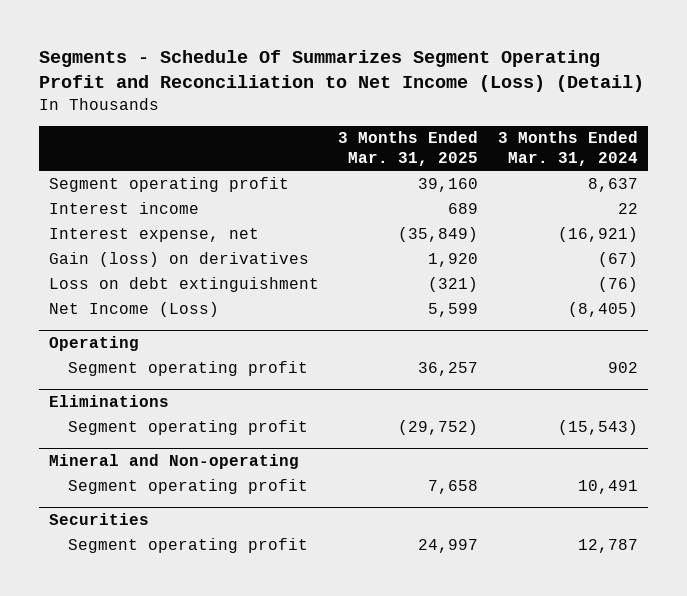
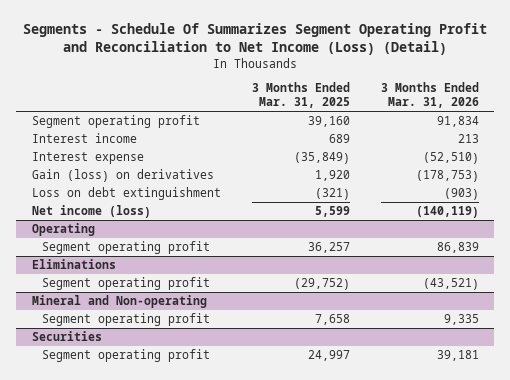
- | 3 Months Ended Mar. 31, 2025 | 3 Months Ended Mar. 31, 2024
+ | 3 Months Ended Mar. 31, 2025 | 3 Months Ended Mar. 31, 2026
- Interest expense, net | (35,849) | (16,921)
+ Interest expense | (35,849) | (52,510)
- Net Income (Loss) | 5,599 | (8,405)
+ Net income (loss) | 5,599 | (140,119)

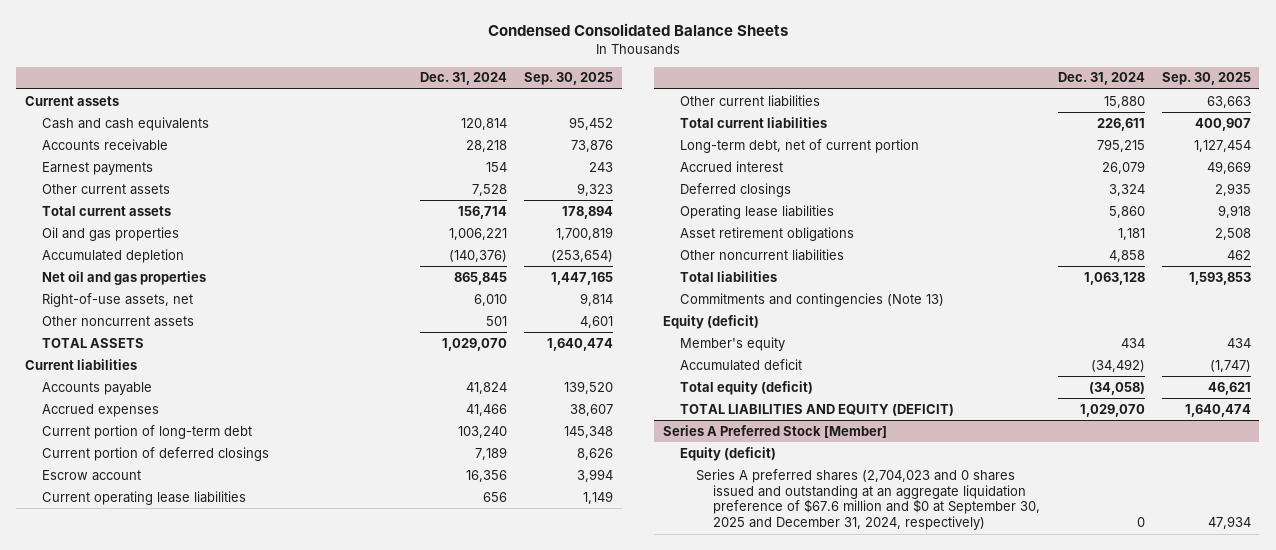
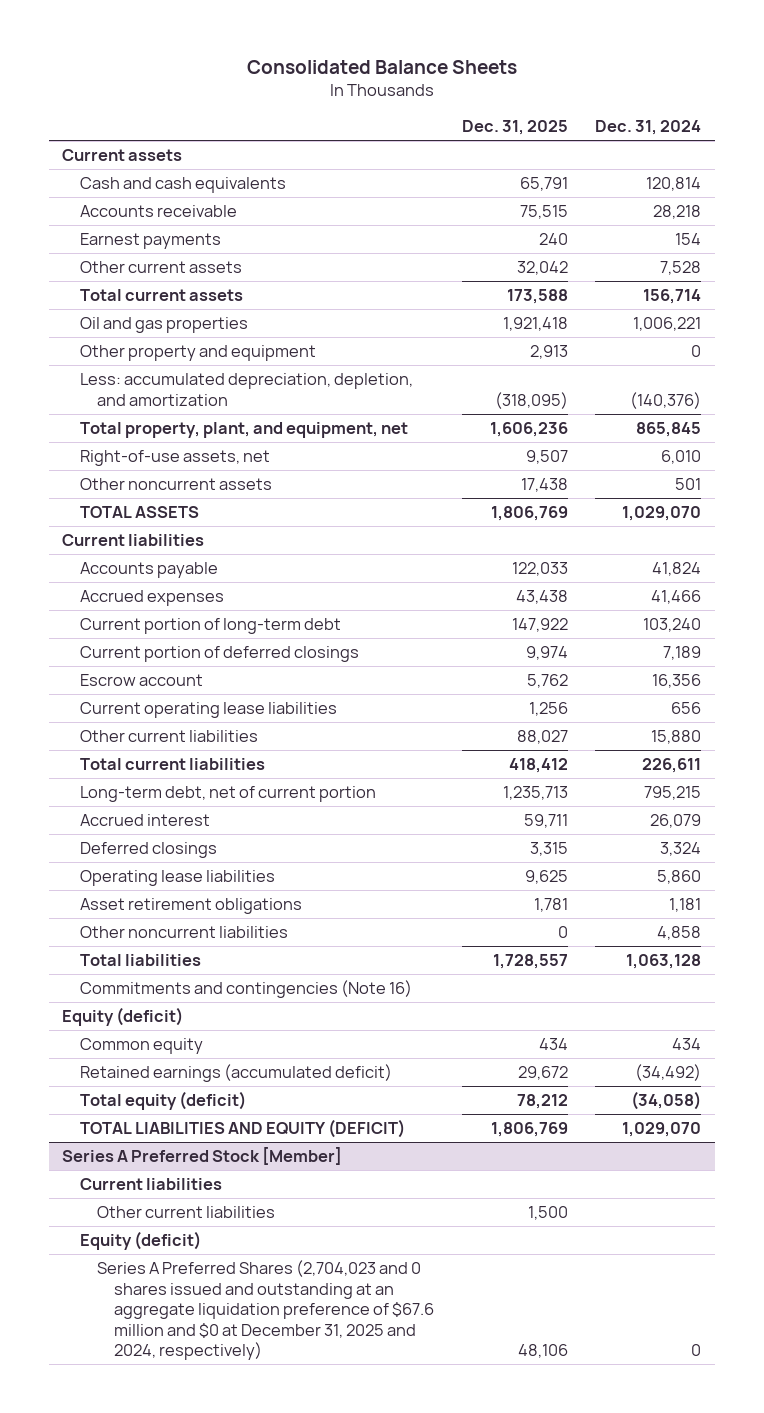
- Condensed Consolidated Balance Sheets
+ Consolidated Balance Sheets
- | Dec. 31, 2024 | Sep. 30, 2025
+ | Dec. 31, 2025 | Dec. 31, 2024
- Accumulated depletion | (140,376) | (253,654)
- Net oil and gas properties | 865,845 | 1,447,165
+ Other property and equipment | 2,913 | 0
+ Less: accumulated depreciation, depletion, and amortization | (318,095) | (140,376)
+ Total property, plant, and equipment, net | 1,606,236 | 865,845
- Commitments and contingencies (Note 13)
+ Commitments and contingencies (Note 16)
- Member's equity | 434 | 434
- Accumulated deficit | (34,492) | (1,747)
+ Common equity | 434 | 434
+ Retained earnings (accumulated deficit) | 29,672 | (34,492)
@ Series A Preferred Stock [Member]
+ Current liabilities
+ Other current liabilities | 1,500 |
- Series A preferred shares (2,704,023 and 0 shares issued and outstanding at an aggregate liquidation preference of $67.6 million and $0 at September 30, 2025 and December 31, 2024, respectively) | 0 | 47,934
+ Series A Preferred Shares (2,704,023 and 0 shares issued and outstanding at an aggregate liquidation preference of $67.6 million and $0 at December 31, 2025 and 2024, respectively) | 48,106 | 0

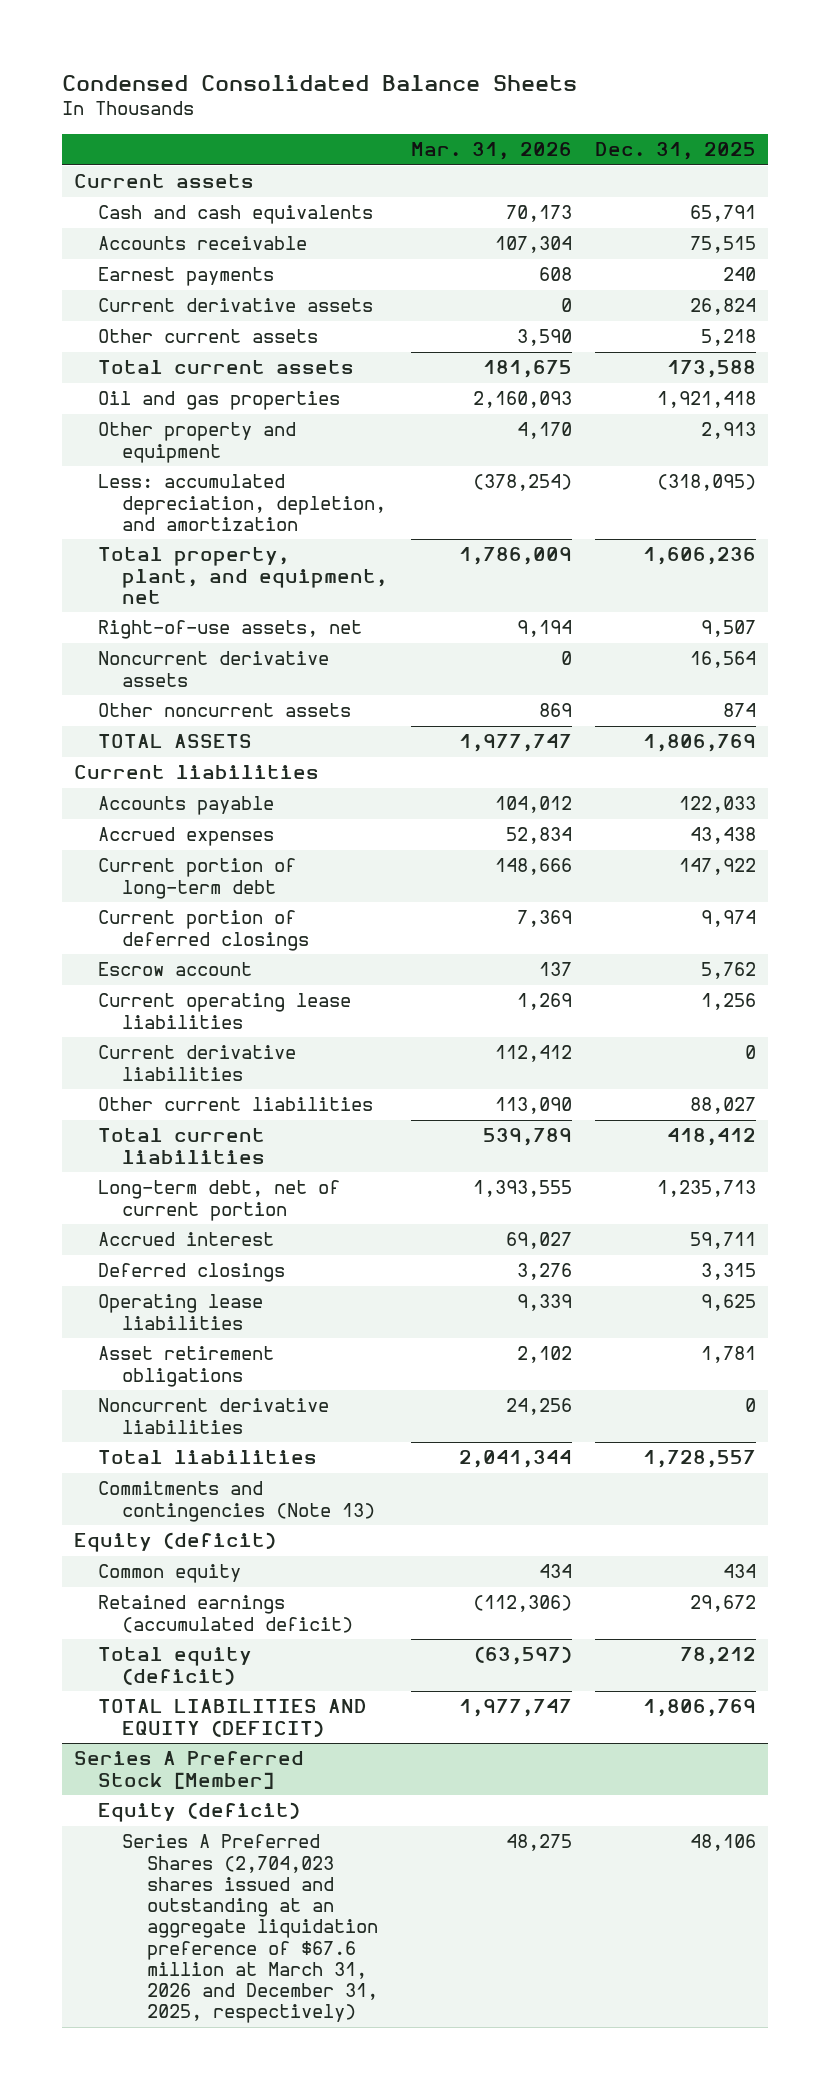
- Consolidated Balance Sheets
+ Condensed Consolidated Balance Sheets
- | Dec. 31, 2025 | Dec. 31, 2024
+ | Mar. 31, 2026 | Dec. 31, 2025
- Other current assets | 32,042 | 7,528
+ Current derivative assets | 0 | 26,824
+ Other current assets | 3,590 | 5,218
- Other noncurrent assets | 17,438 | 501
+ Noncurrent derivative assets | 0 | 16,564
+ Other noncurrent assets | 869 | 874
+ Current derivative liabilities | 112,412 | 0
- Other noncurrent liabilities | 0 | 4,858
+ Noncurrent derivative liabilities | 24,256 | 0
- Commitments and contingencies (Note 16)
+ Commitments and contingencies (Note 13)
@ Series A Preferred Stock [Member]
- Current liabilities
- Other current liabilities | 1,500 |
- Series A Preferred Shares (2,704,023 and 0 shares issued and outstanding at an aggregate liquidation preference of $67.6 million and $0 at December 31, 2025 and 2024, respectively) | 48,106 | 0
+ Series A Preferred Shares (2,704,023 shares issued and outstanding at an aggregate liquidation preference of $67.6 million at March 31, 2026 and December 31, 2025, respectively) | 48,275 | 48,106

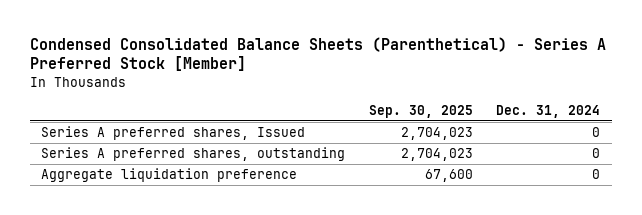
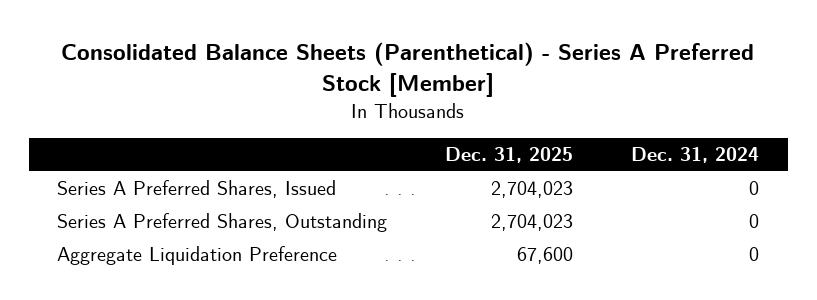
- Condensed Consolidated Balance Sheets (Parenthetical) - Series A Preferred Stock [Member]
+ Consolidated Balance Sheets (Parenthetical) - Series A Preferred Stock [Member]
- | Sep. 30, 2025 | Dec. 31, 2024
+ | Dec. 31, 2025 | Dec. 31, 2024
- Series A preferred shares, Issued | 2,704,023 | 0
- Series A preferred shares, outstanding | 2,704,023 | 0
- Aggregate liquidation preference | 67,600 | 0
+ Series A Preferred Shares, Issued | 2,704,023 | 0
+ Series A Preferred Shares, Outstanding | 2,704,023 | 0
+ Aggregate Liquidation Preference | 67,600 | 0

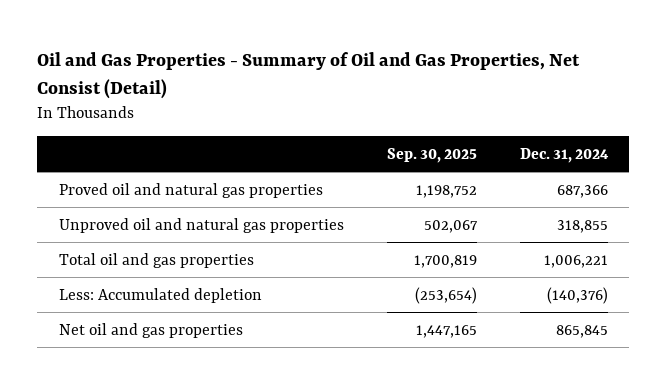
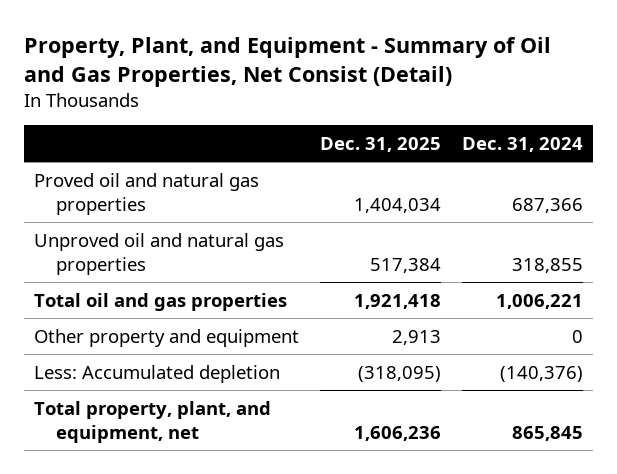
- Oil and Gas Properties - Summary of Oil and Gas Properties, Net Consist (Detail)
+ Property, Plant, and Equipment - Summary of Oil and Gas Properties, Net Consist (Detail)
- | Sep. 30, 2025 | Dec. 31, 2024
+ | Dec. 31, 2025 | Dec. 31, 2024
+ Other property and equipment | 2,913 | 0
- Net oil and gas properties | 1,447,165 | 865,845
+ Total property, plant, and equipment, net | 1,606,236 | 865,845

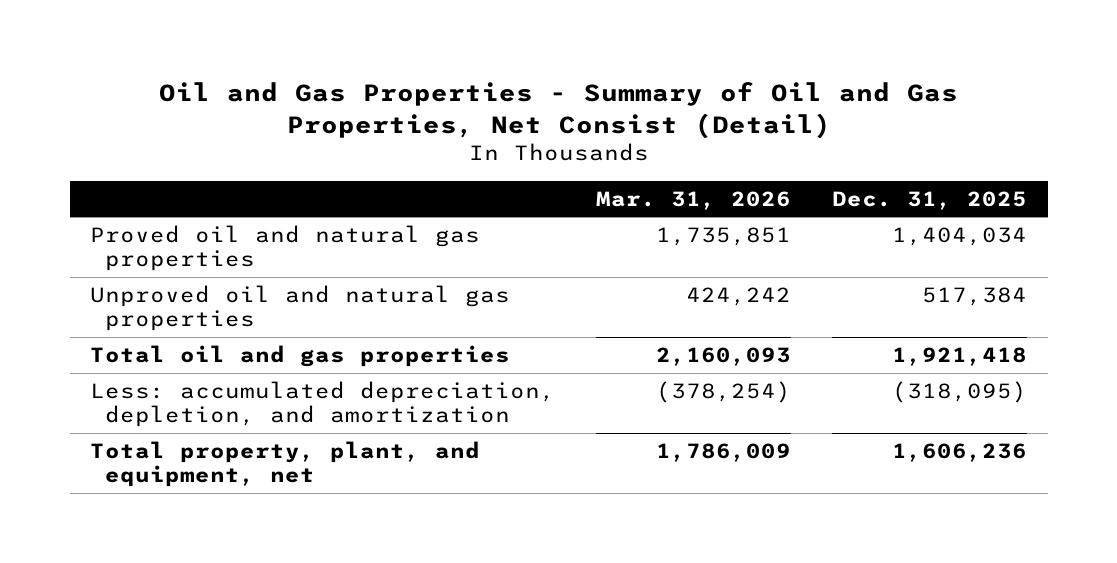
- Property, Plant, and Equipment - Summary of Oil and Gas Properties, Net Consist (Detail)
+ Oil and Gas Properties - Summary of Oil and Gas Properties, Net Consist (Detail)
- | Dec. 31, 2025 | Dec. 31, 2024
+ | Mar. 31, 2026 | Dec. 31, 2025
- Other property and equipment | 2,913 | 0
- Less: Accumulated depletion | (318,095) | (140,376)
+ Less: accumulated depreciation, depletion, and amortization | (378,254) | (318,095)

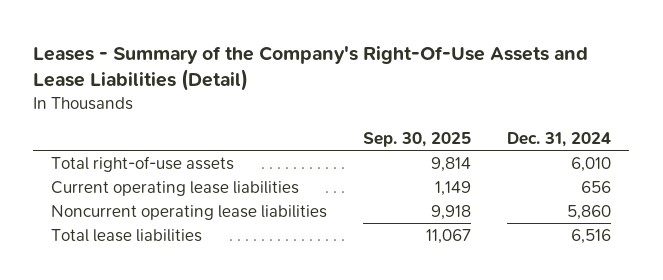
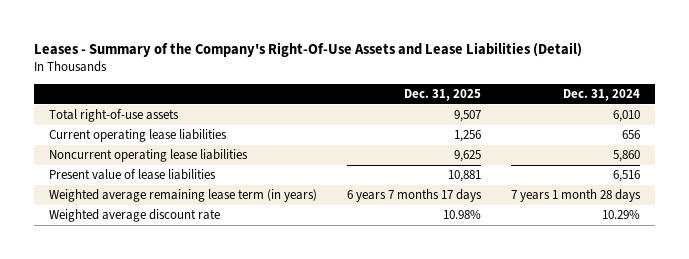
- | Sep. 30, 2025 | Dec. 31, 2024
+ | Dec. 31, 2025 | Dec. 31, 2024
- Total lease liabilities | 11,067 | 6,516
+ Present value of lease liabilities | 10,881 | 6,516
+ Weighted average remaining lease term (in years) | 6 years 7 months 17 days | 7 years 1 month 28 days
+ Weighted average discount rate | 10.98% | 10.29%

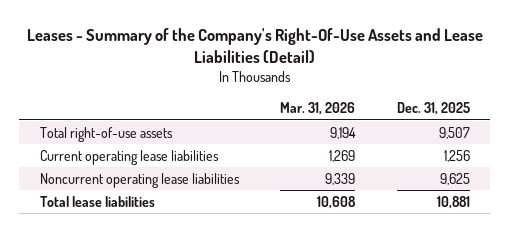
- | Dec. 31, 2025 | Dec. 31, 2024
+ | Mar. 31, 2026 | Dec. 31, 2025
- Present value of lease liabilities | 10,881 | 6,516
- Weighted average remaining lease term (in years) | 6 years 7 months 17 days | 7 years 1 month 28 days
- Weighted average discount rate | 10.98% | 10.29%
+ Total lease liabilities | 10,608 | 10,881

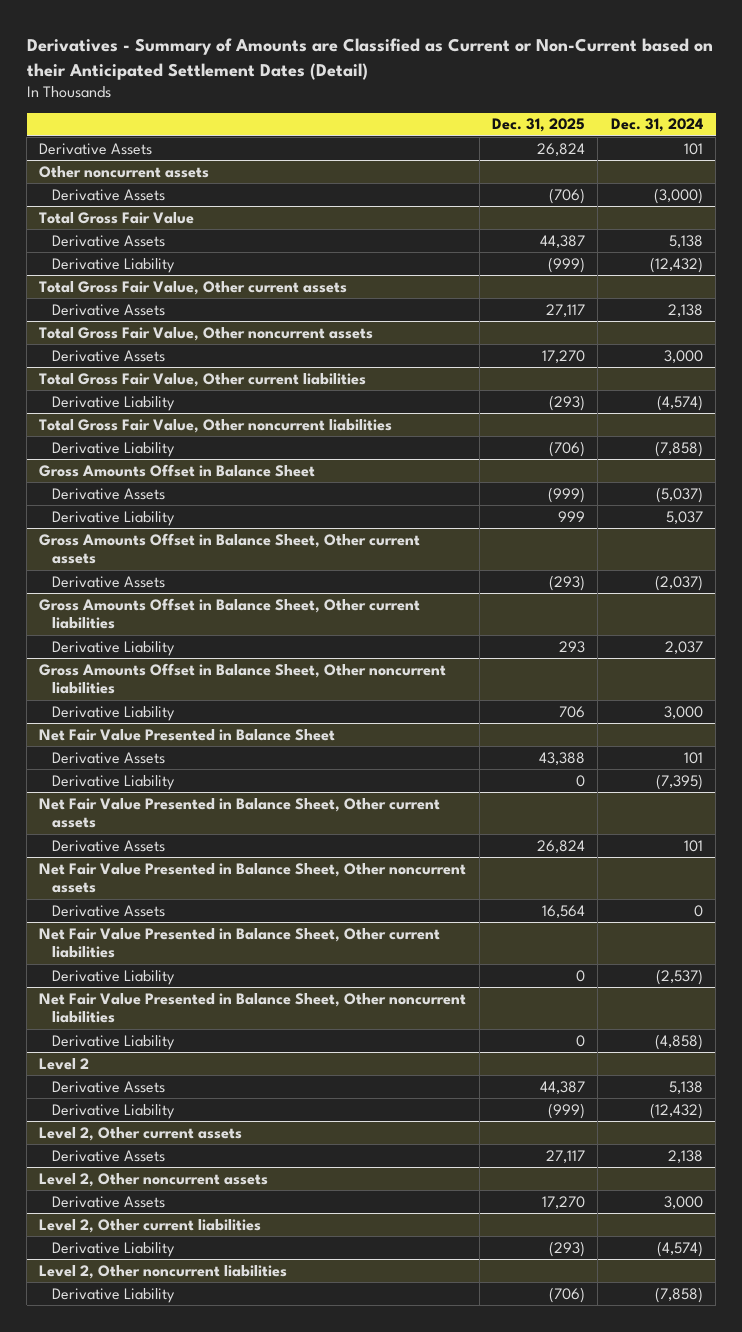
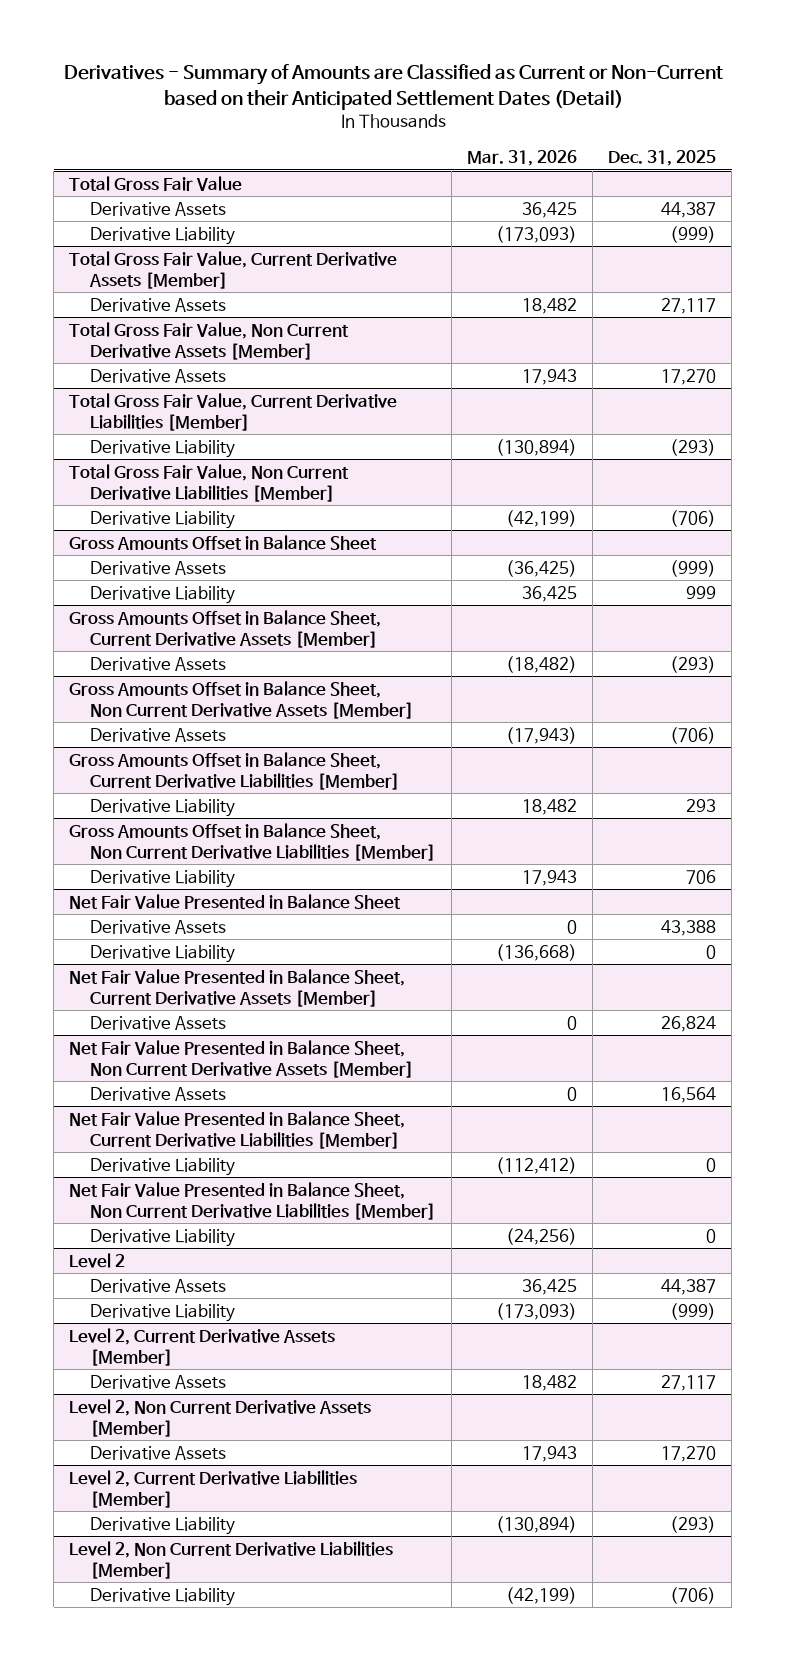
- | Dec. 31, 2025 | Dec. 31, 2024
+ | Mar. 31, 2026 | Dec. 31, 2025
- Derivative Assets | 26,824 | 101
- Other noncurrent assets
- Derivative Assets | (706) | (3,000)
- Total Gross Fair Value, Other current assets
+ Total Gross Fair Value, Current Derivative Assets [Member]
- Total Gross Fair Value, Other noncurrent assets
+ Total Gross Fair Value, Non Current Derivative Assets [Member]
- Total Gross Fair Value, Other current liabilities
+ Total Gross Fair Value, Current Derivative Liabilities [Member]
- Total Gross Fair Value, Other noncurrent liabilities
+ Total Gross Fair Value, Non Current Derivative Liabilities [Member]
- Gross Amounts Offset in Balance Sheet, Other current assets
+ Gross Amounts Offset in Balance Sheet, Current Derivative Assets [Member]
- Gross Amounts Offset in Balance Sheet, Other current liabilities
+ Gross Amounts Offset in Balance Sheet, Non Current Derivative Assets [Member]
+ Derivative Assets | (17,943) | (706)
+ Gross Amounts Offset in Balance Sheet, Current Derivative Liabilities [Member]
- Gross Amounts Offset in Balance Sheet, Other noncurrent liabilities
+ Gross Amounts Offset in Balance Sheet, Non Current Derivative Liabilities [Member]
- Net Fair Value Presented in Balance Sheet, Other current assets
+ Net Fair Value Presented in Balance Sheet, Current Derivative Assets [Member]
- Net Fair Value Presented in Balance Sheet, Other noncurrent assets
+ Net Fair Value Presented in Balance Sheet, Non Current Derivative Assets [Member]
- Net Fair Value Presented in Balance Sheet, Other current liabilities
+ Net Fair Value Presented in Balance Sheet, Current Derivative Liabilities [Member]
- Net Fair Value Presented in Balance Sheet, Other noncurrent liabilities
+ Net Fair Value Presented in Balance Sheet, Non Current Derivative Liabilities [Member]
- Level 2, Other current assets
+ Level 2, Current Derivative Assets [Member]
- Level 2, Other noncurrent assets
+ Level 2, Non Current Derivative Assets [Member]
- Level 2, Other current liabilities
+ Level 2, Current Derivative Liabilities [Member]
- Level 2, Other noncurrent liabilities
+ Level 2, Non Current Derivative Liabilities [Member]

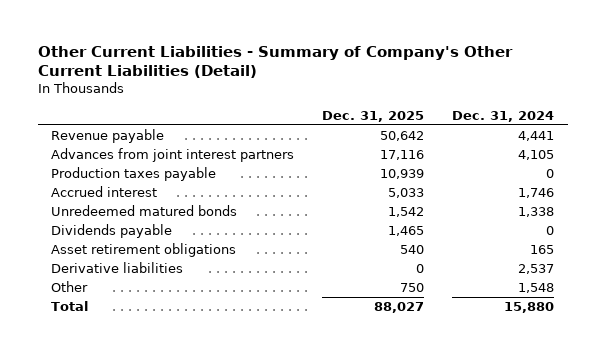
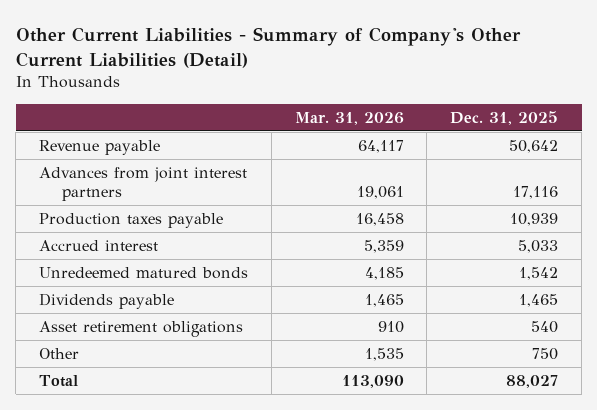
- | Dec. 31, 2025 | Dec. 31, 2024
+ | Mar. 31, 2026 | Dec. 31, 2025
- Derivative liabilities | 0 | 2,537

